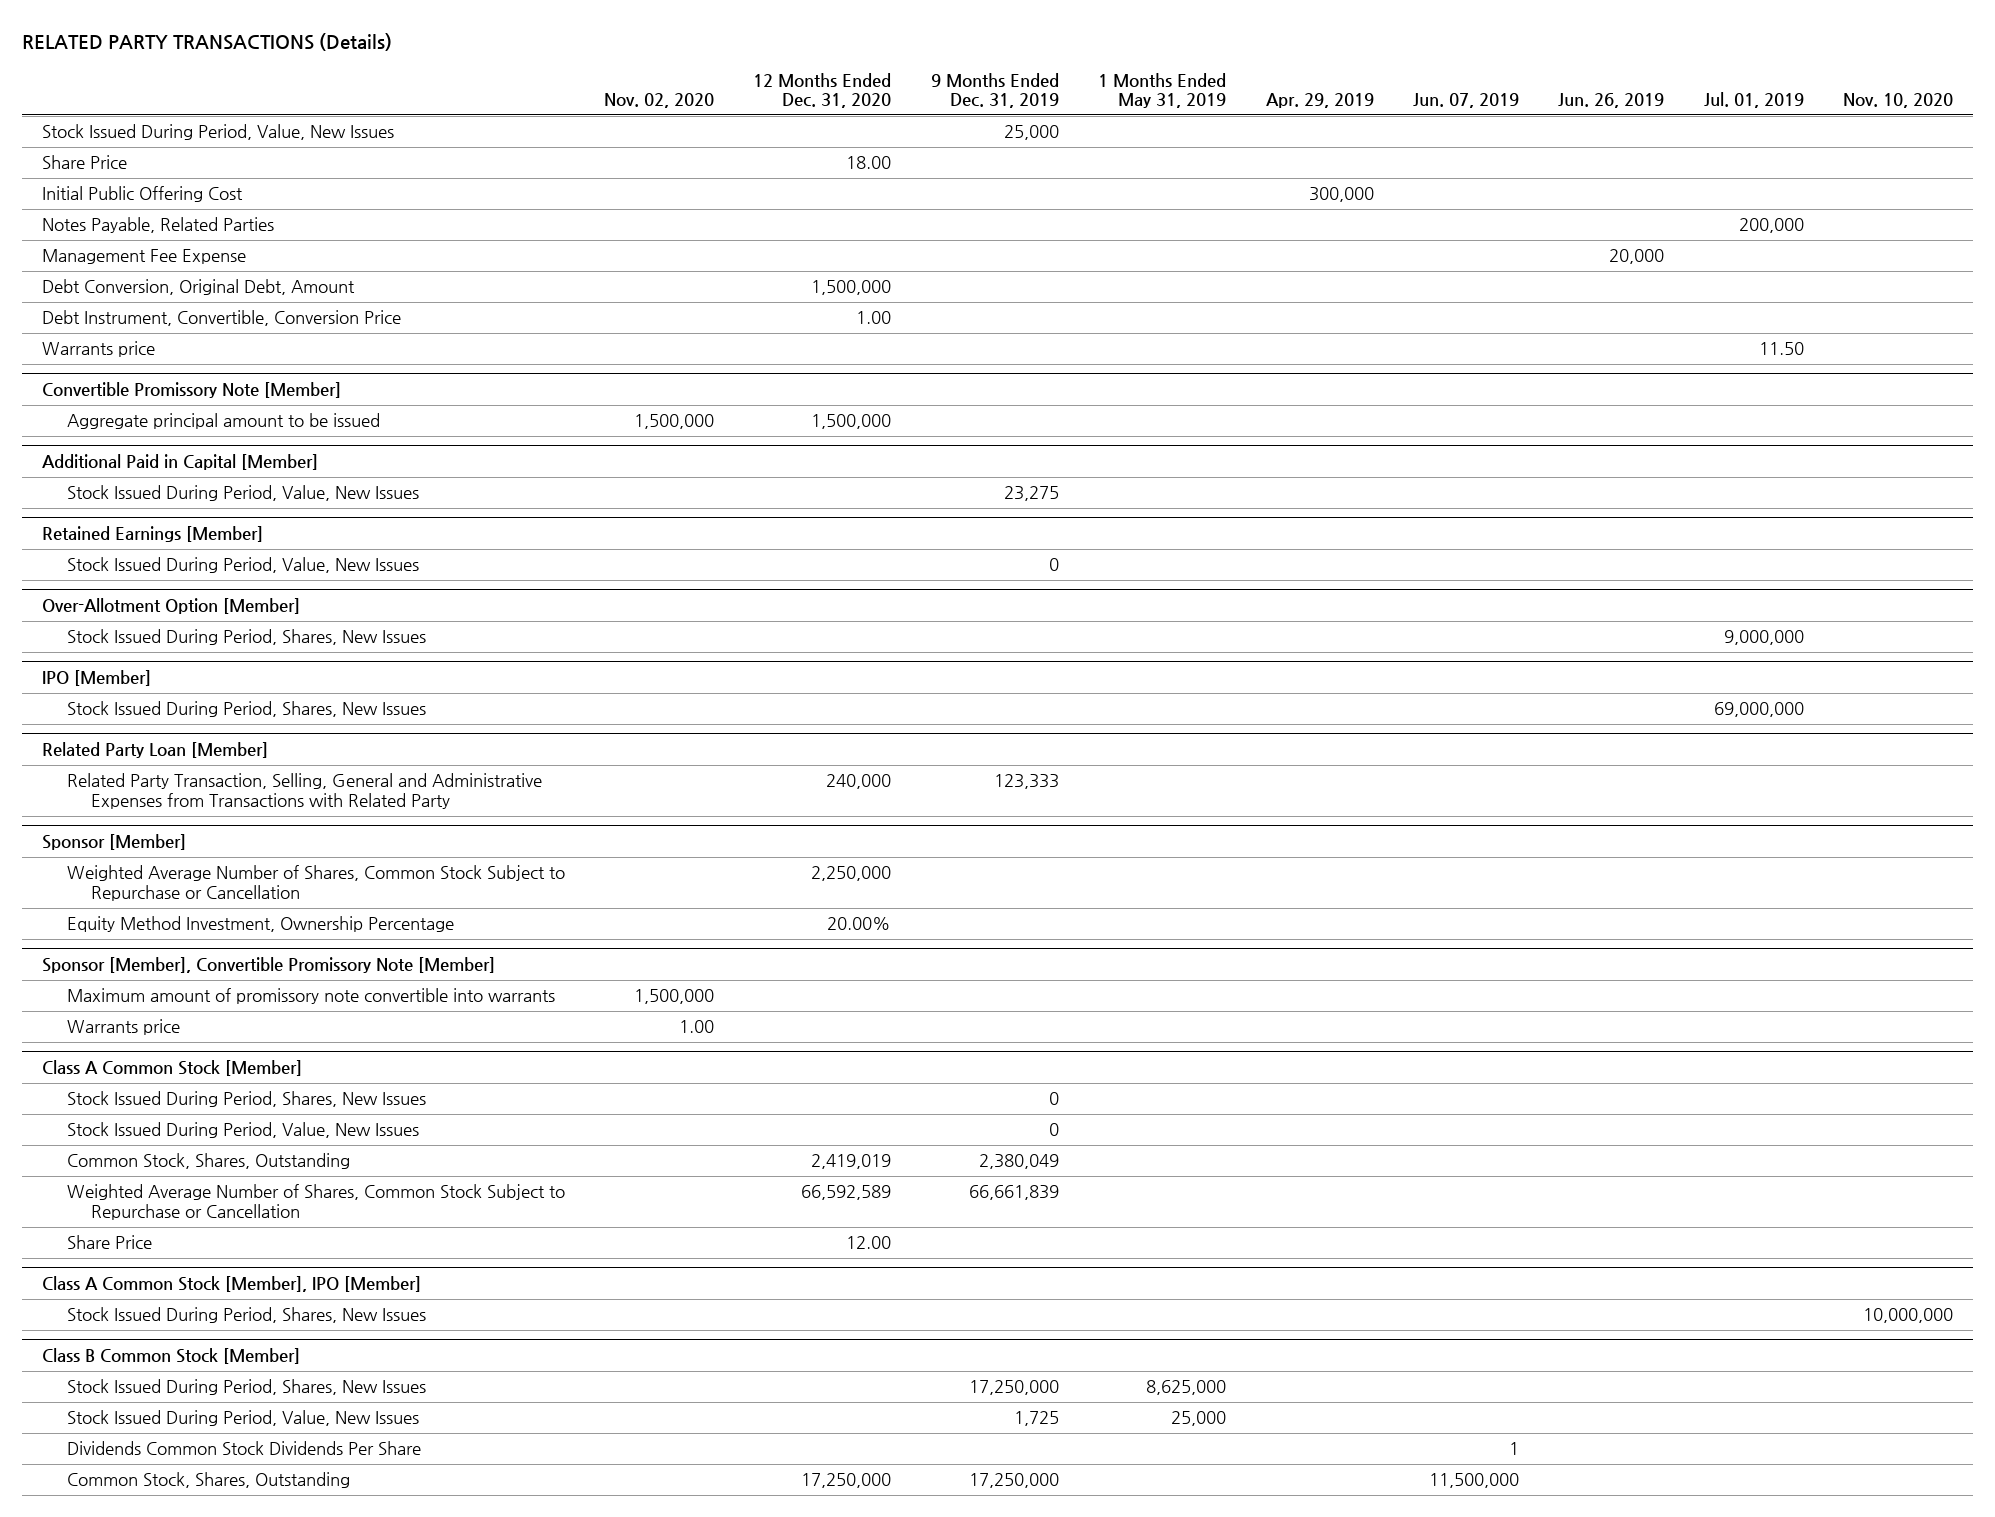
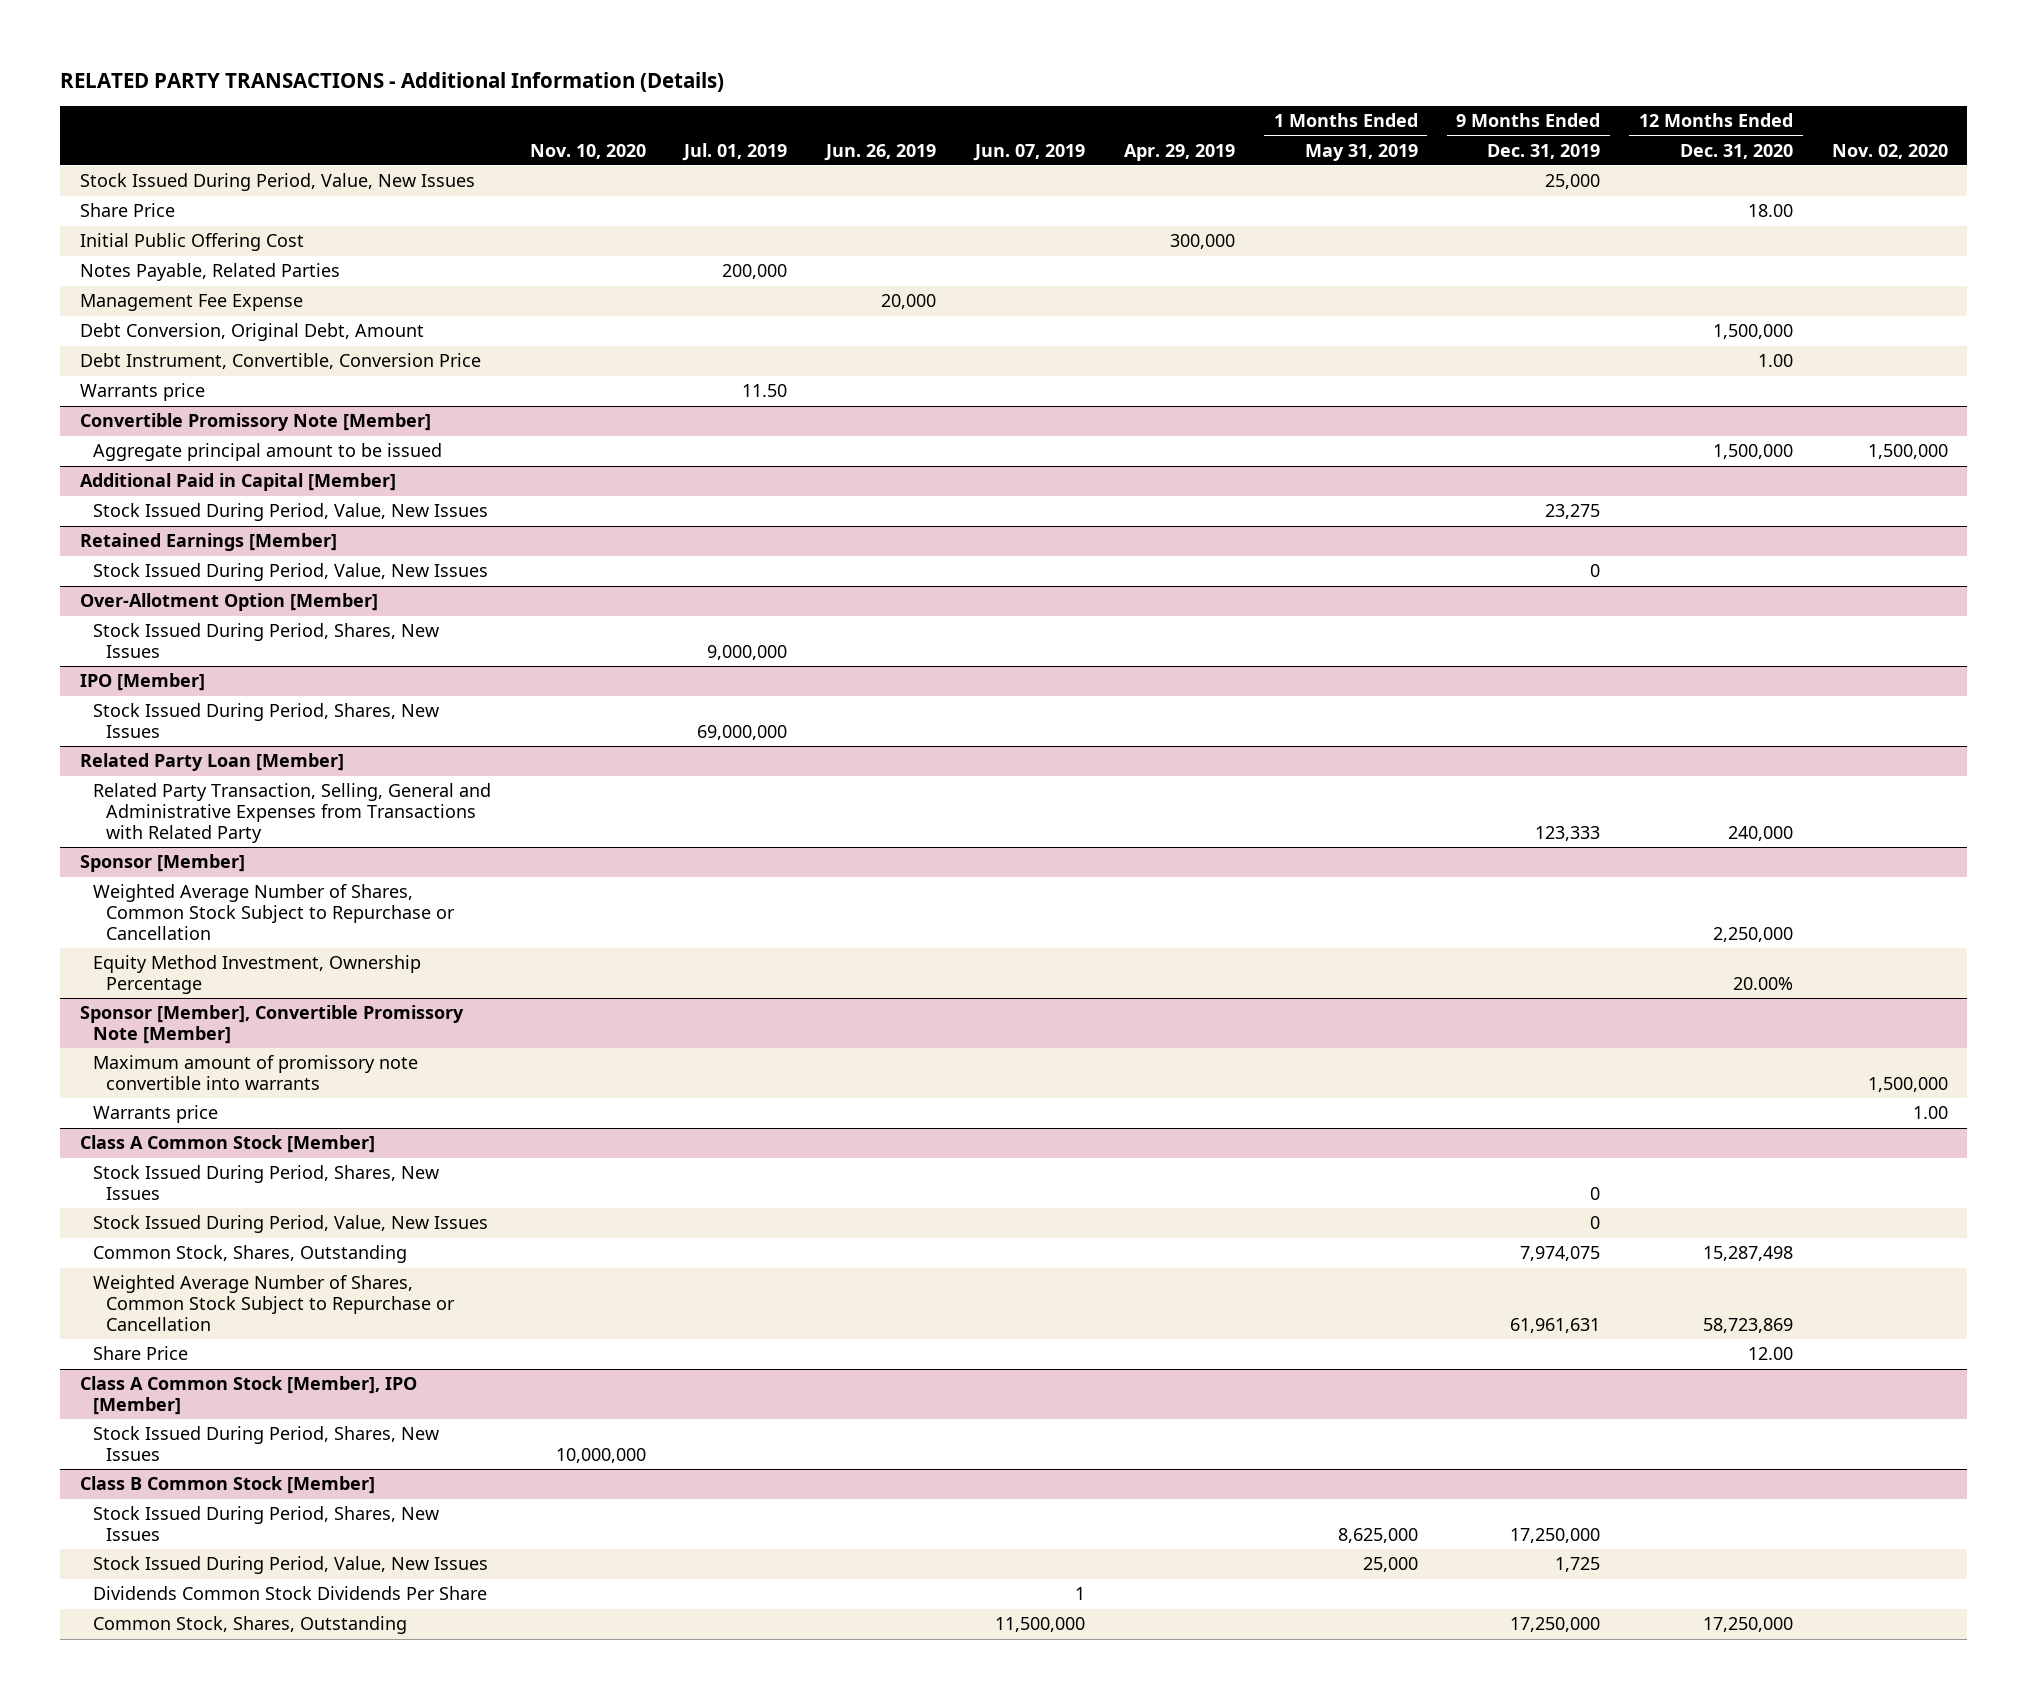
- RELATED PARTY TRANSACTIONS (Details)
+ RELATED PARTY TRANSACTIONS - Additional Information (Details)
- | Nov. 02, 2020 | 12 Months Ended Dec. 31, 2020 | 9 Months Ended Dec. 31, 2019 | 1 Months Ended May 31, 2019 | Apr. 29, 2019 | Jun. 07, 2019 | Jun. 26, 2019 | Jul. 01, 2019 | Nov. 10, 2020
+ | Nov. 10, 2020 | Jul. 01, 2019 | Jun. 26, 2019 | Jun. 07, 2019 | Apr. 29, 2019 | 1 Months Ended May 31, 2019 | 9 Months Ended Dec. 31, 2019 | 12 Months Ended Dec. 31, 2020 | Nov. 02, 2020
@ Class A Common Stock [Member]
- Common Stock, Shares, Outstanding | | 2,419,019 | 2,380,049 | | | | | |
- Weighted Average Number of Shares, Common Stock Subject to Repurchase or Cancellation | | 66,592,589 | 66,661,839 | | | | | |
+ Common Stock, Shares, Outstanding | | | | | | | 7,974,075 | 15,287,498 |
+ Weighted Average Number of Shares, Common Stock Subject to Repurchase or Cancellation | | | | | | | 61,961,631 | 58,723,869 |

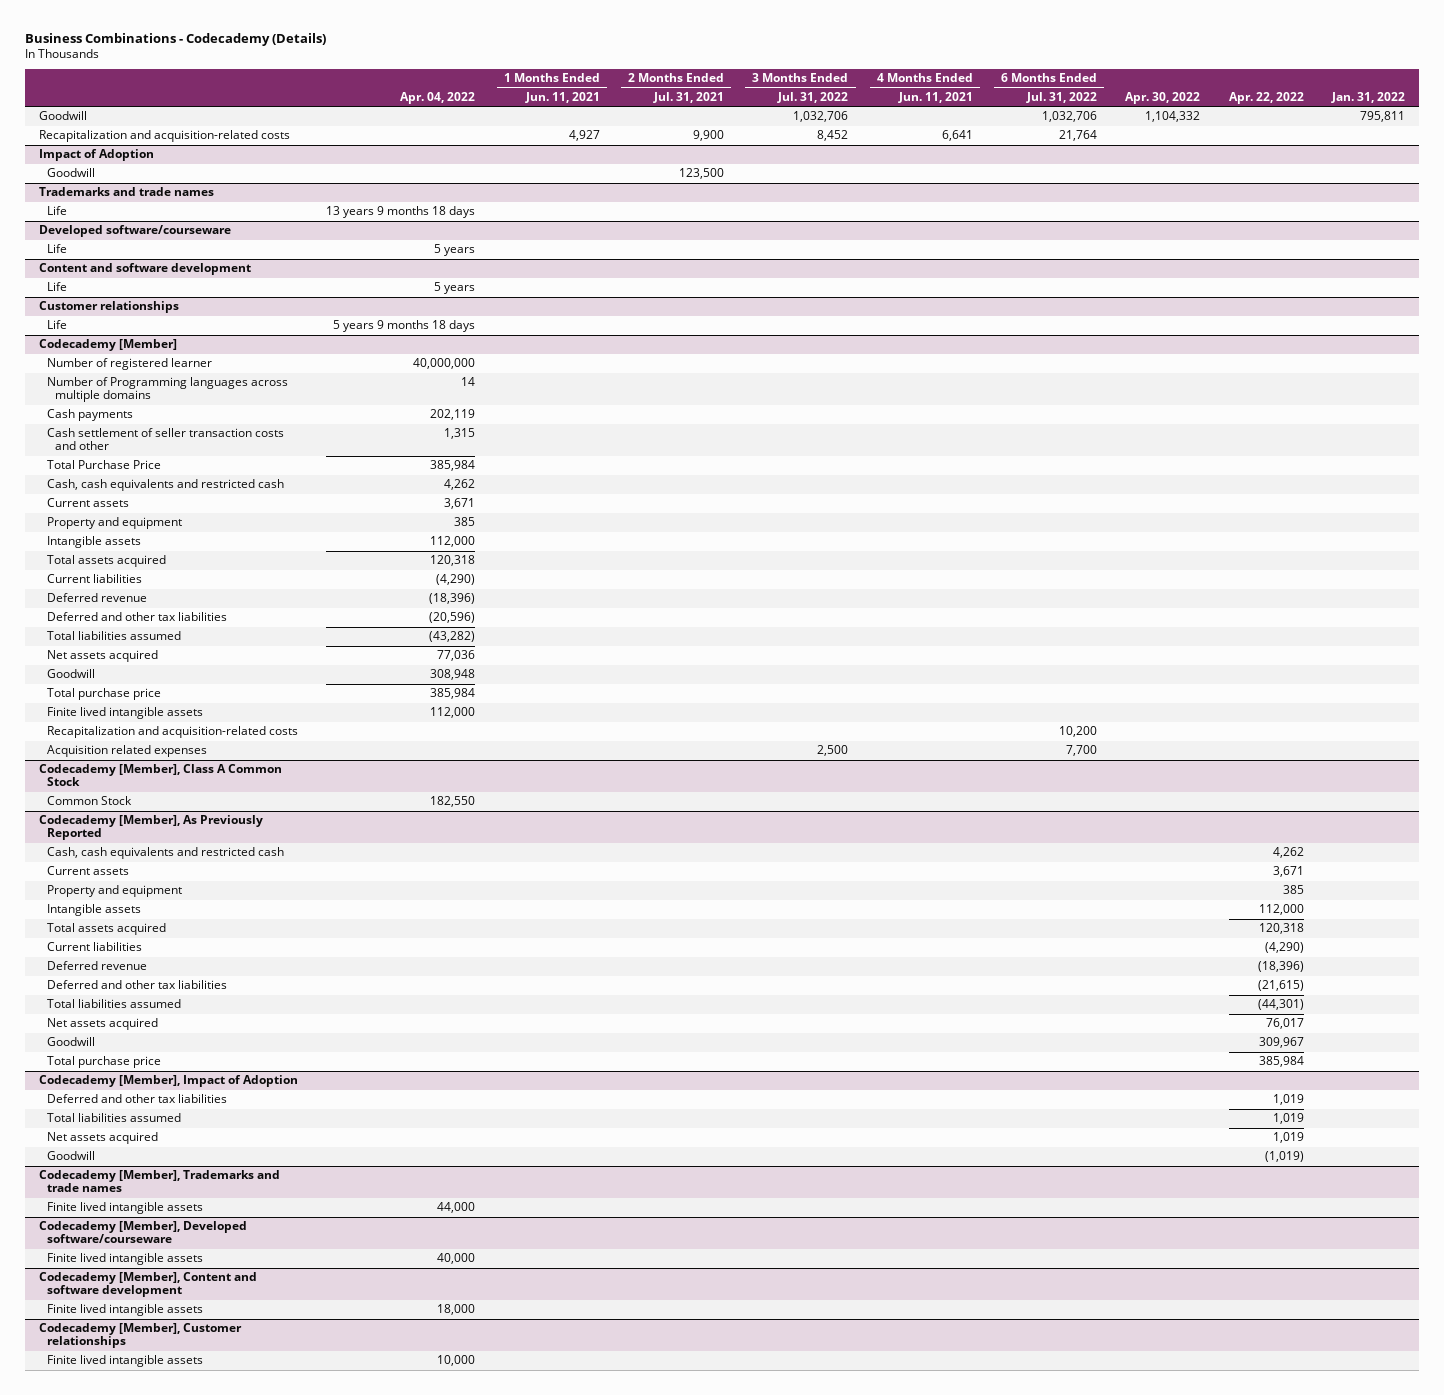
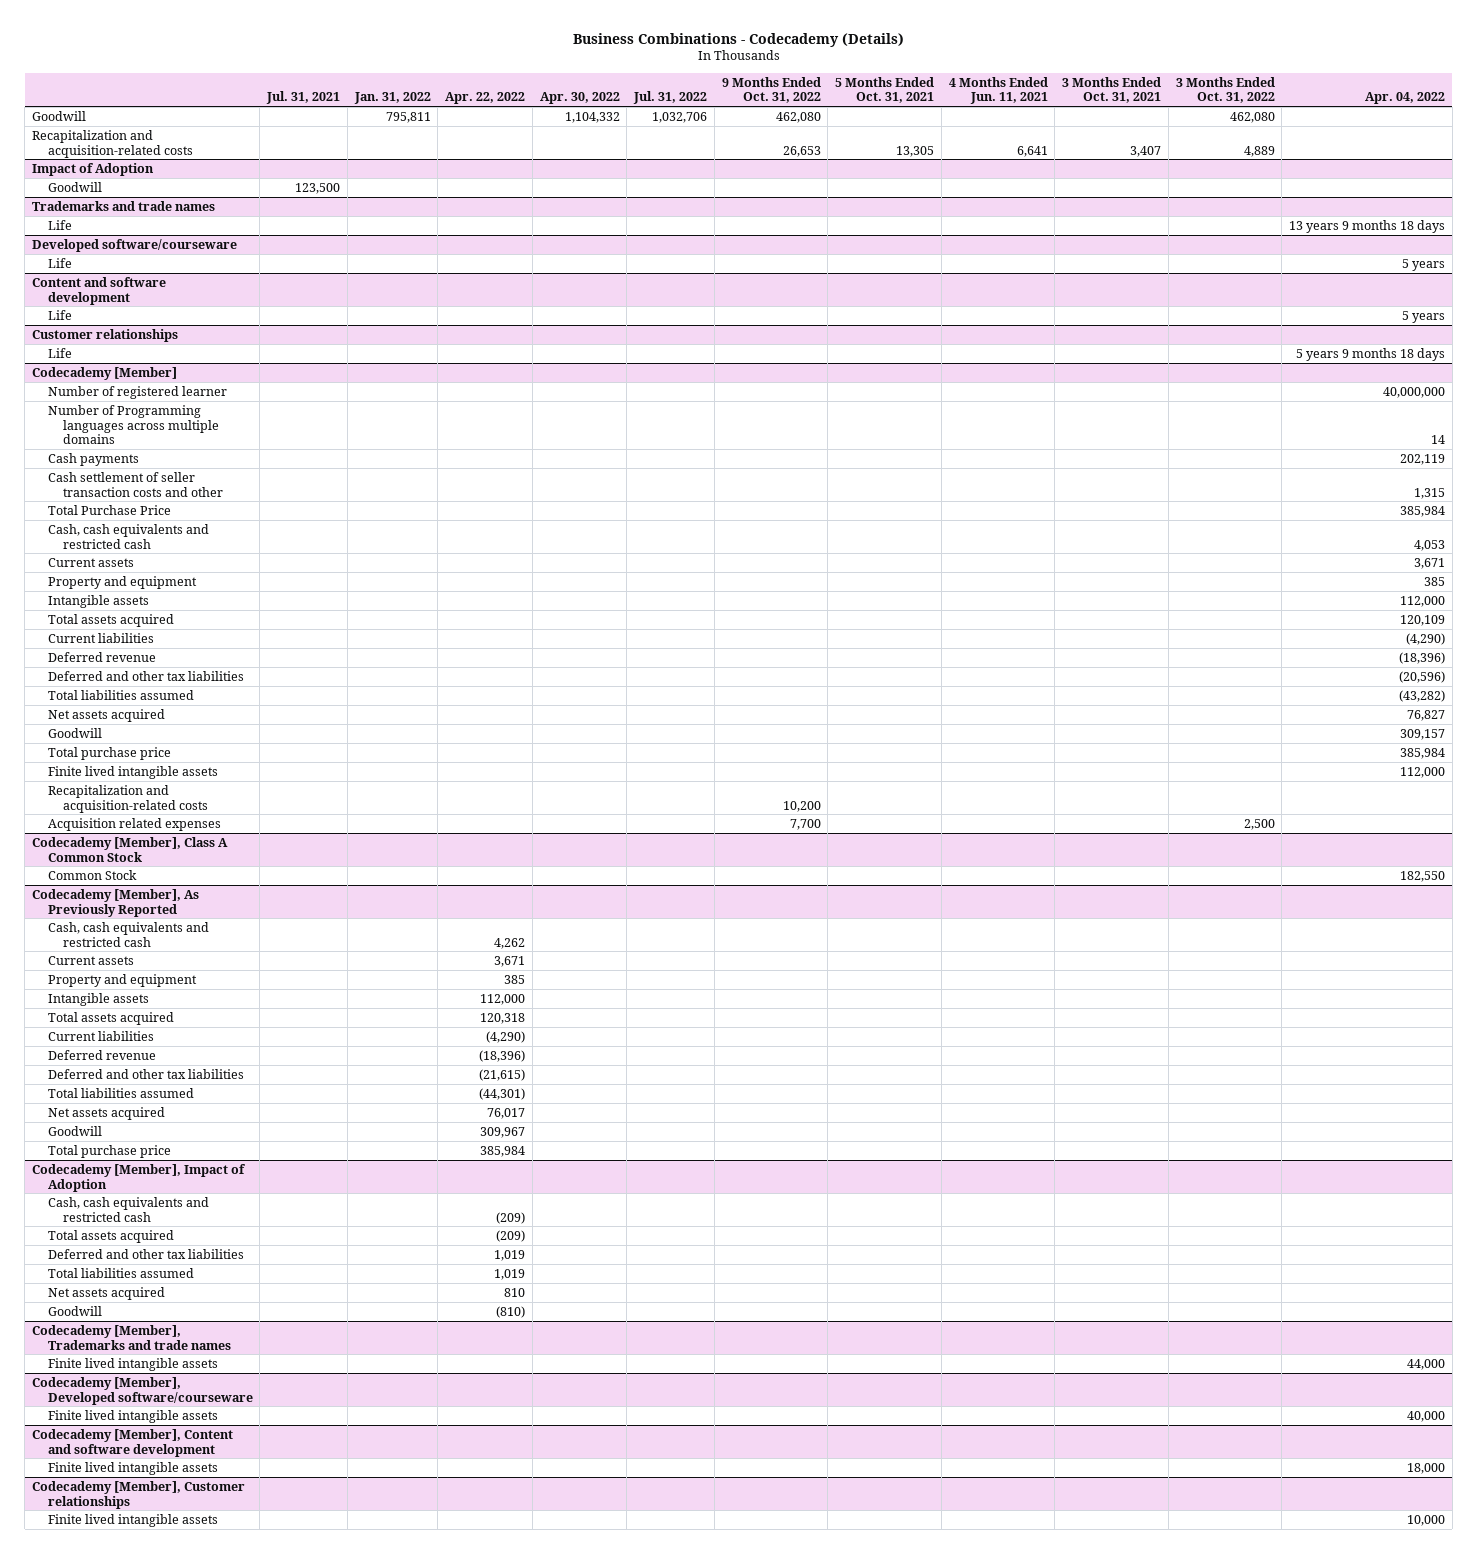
- | Apr. 04, 2022 | 1 Months Ended Jun. 11, 2021 | 2 Months Ended Jul. 31, 2021 | 3 Months Ended Jul. 31, 2022 | 4 Months Ended Jun. 11, 2021 | 6 Months Ended Jul. 31, 2022 | Apr. 30, 2022 | Apr. 22, 2022 | Jan. 31, 2022
+ | Jul. 31, 2021 | Jan. 31, 2022 | Apr. 22, 2022 | Apr. 30, 2022 | Jul. 31, 2022 | 9 Months Ended Oct. 31, 2022 | 5 Months Ended Oct. 31, 2021 | 4 Months Ended Jun. 11, 2021 | 3 Months Ended Oct. 31, 2021 | 3 Months Ended Oct. 31, 2022 | Apr. 04, 2022
@ Codecademy [Member]
- Cash, cash equivalents and restricted cash | 4,262 | | | | | | | |
+ Cash, cash equivalents and restricted cash | | | | | | | | | | | 4,053
- Total assets acquired | 120,318 | | | | | | | |
+ Total assets acquired | | | | | | | | | | | 120,109
- Net assets acquired | 77,036 | | | | | | | |
- Goodwill | 308,948 | | | | | | | |
+ Net assets acquired | | | | | | | | | | | 76,827
+ Goodwill | | | | | | | | | | | 309,157
@ Codecademy [Member], Impact of Adoption
+ Cash, cash equivalents and restricted cash | | | (209) | | | | | | | |
+ Total assets acquired | | | (209) | | | | | | | |
- Net assets acquired | | | | | | | | 1,019 |
- Goodwill | | | | | | | | (1,019) |
+ Net assets acquired | | | 810 | | | | | | | |
+ Goodwill | | | (810) | | | | | | | |

